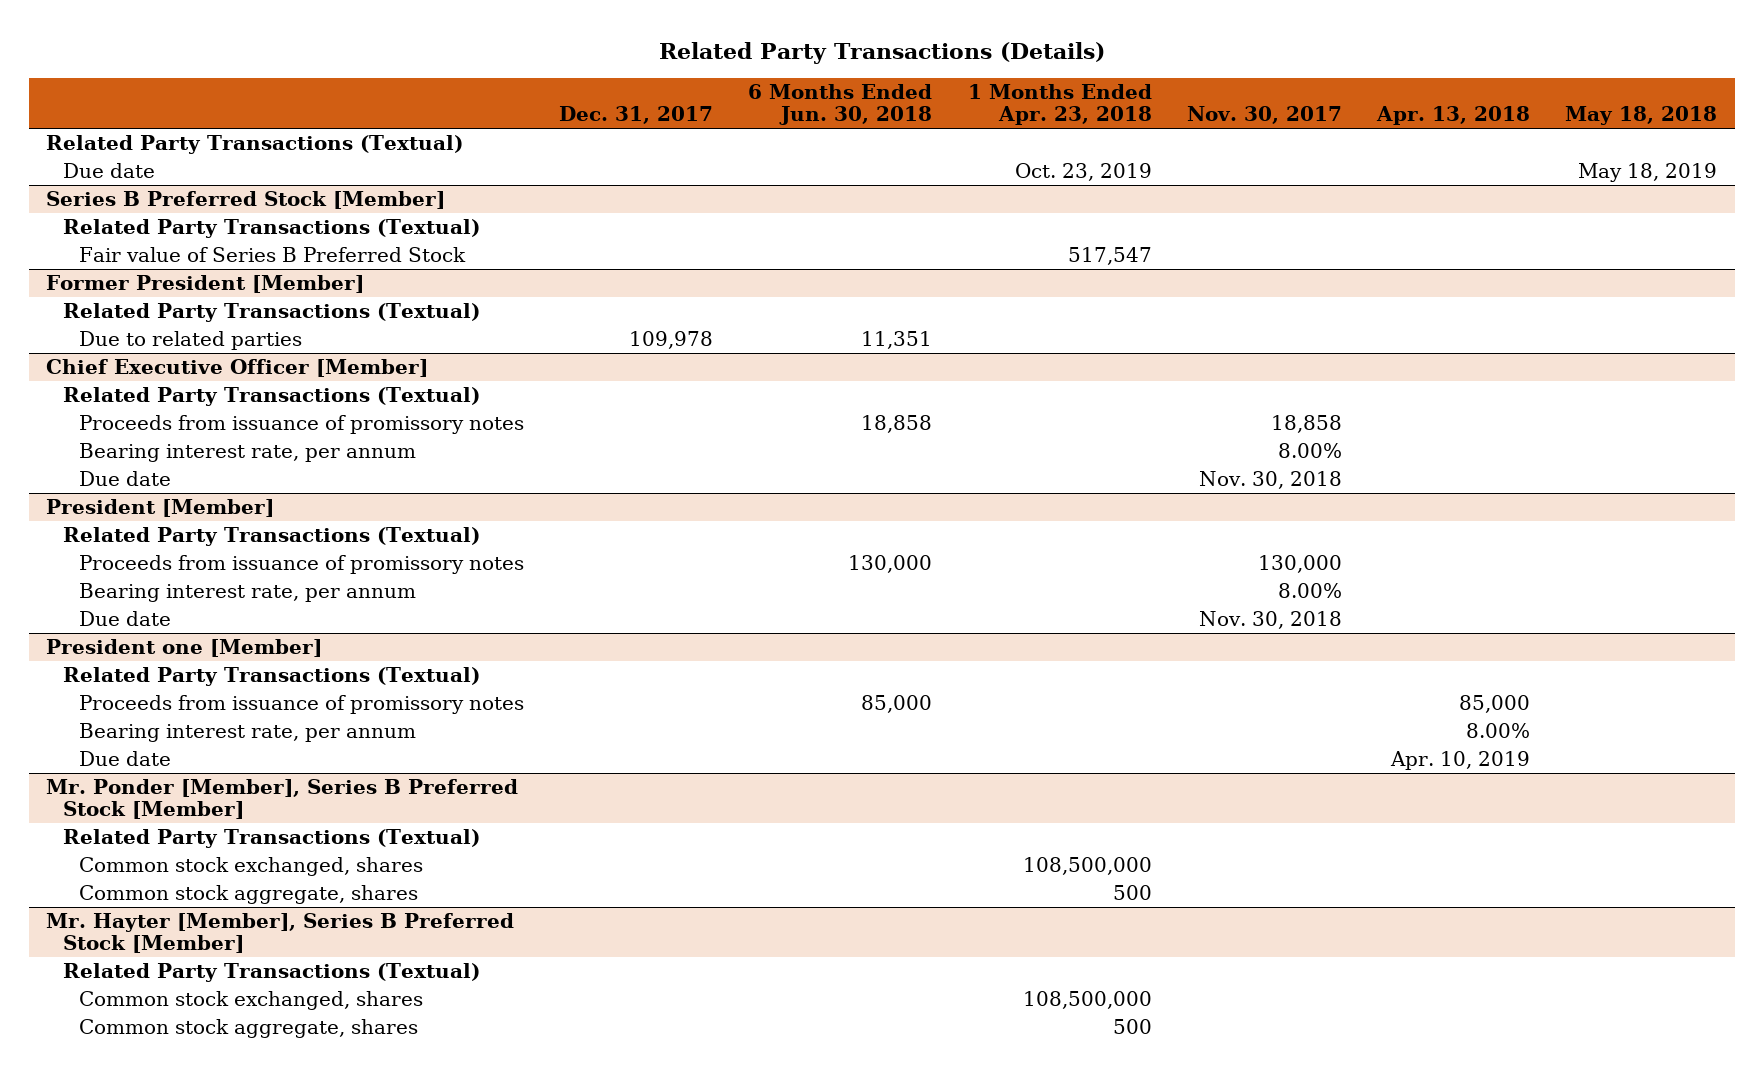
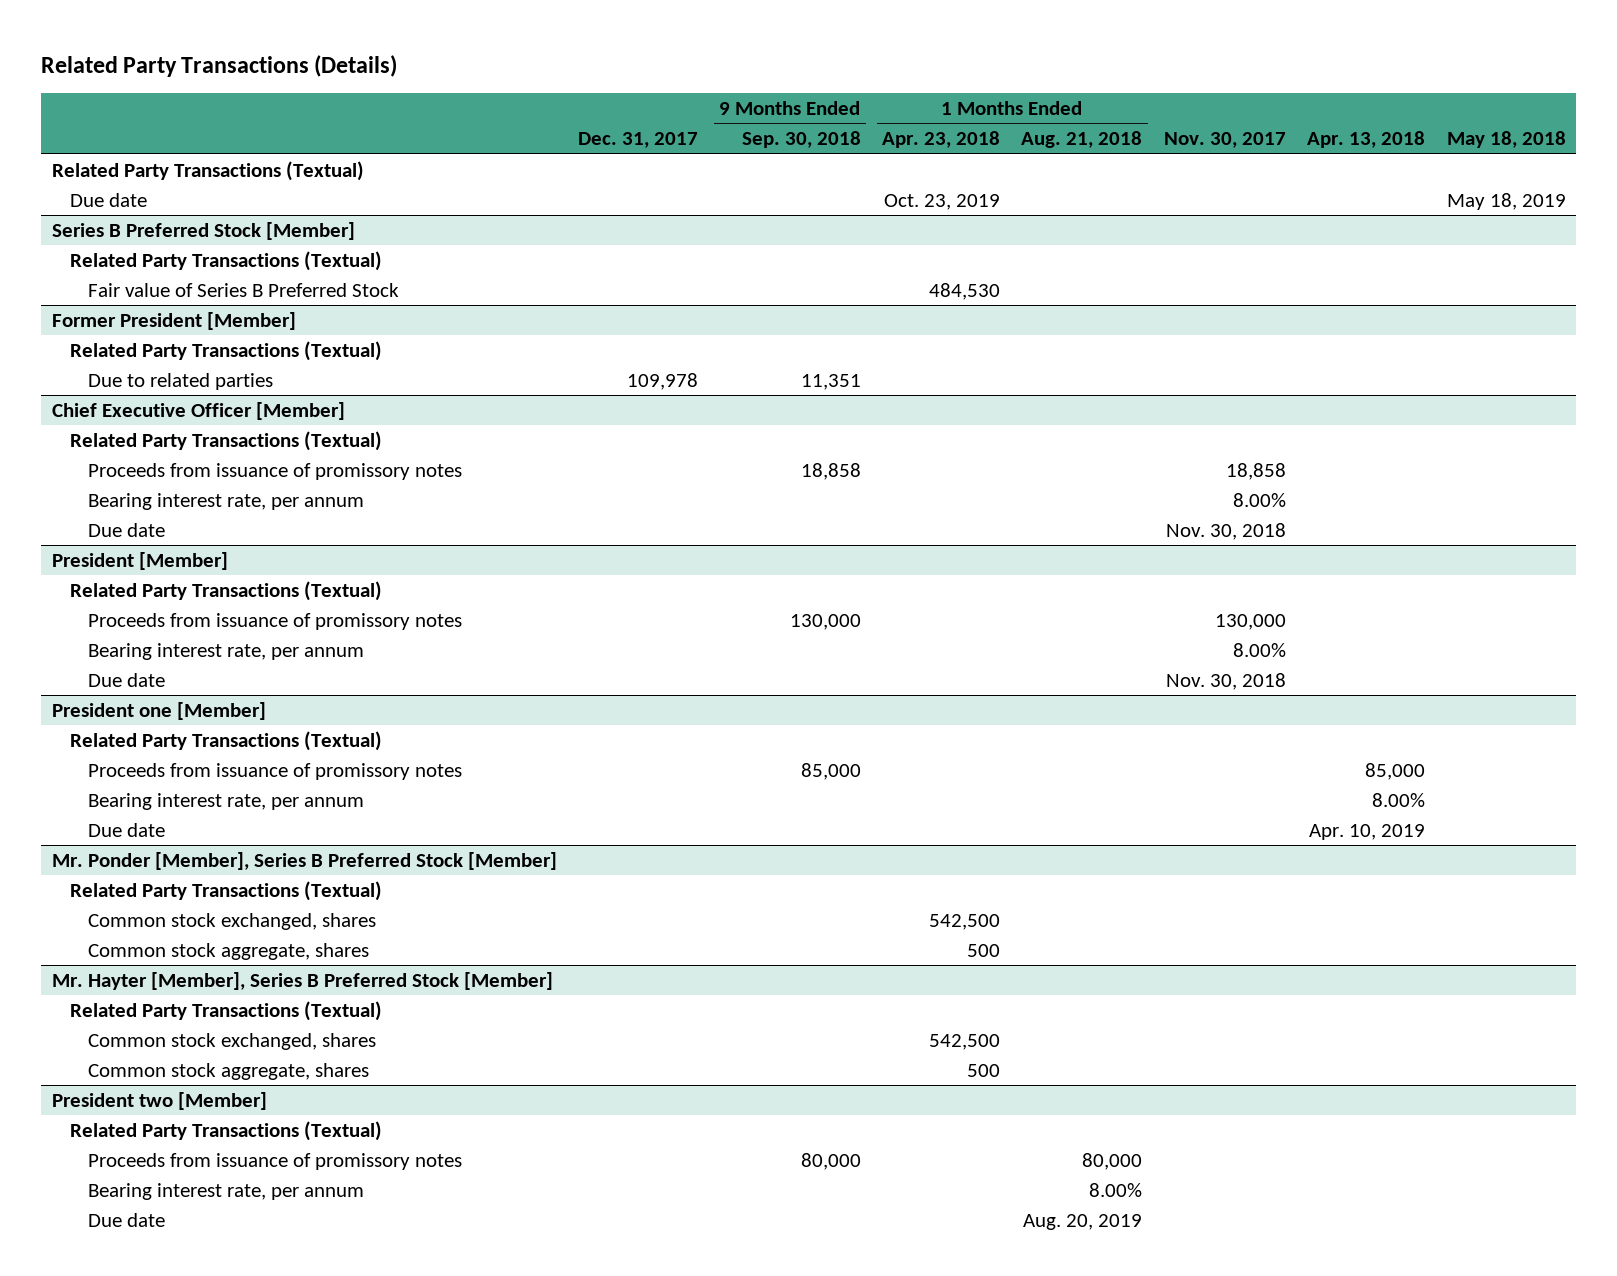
- | Dec. 31, 2017 | 6 Months Ended Jun. 30, 2018 | 1 Months Ended Apr. 23, 2018 | Nov. 30, 2017 | Apr. 13, 2018 | May 18, 2018
+ | Dec. 31, 2017 | 9 Months Ended Sep. 30, 2018 | 1 Months Ended Apr. 23, 2018 | 1 Months Ended Aug. 21, 2018 | Nov. 30, 2017 | Apr. 13, 2018 | May 18, 2018
@ Series B Preferred Stock [Member]
- Fair value of Series B Preferred Stock | | | 517,547 | | |
+ Fair value of Series B Preferred Stock | | | 484,530 | | | |
@ Mr. Ponder [Member], Series B Preferred Stock [Member]
- Common stock exchanged, shares | | | 108,500,000 | | |
+ Common stock exchanged, shares | | | 542,500 | | | |
@ Mr. Hayter [Member], Series B Preferred Stock [Member]
- Common stock exchanged, shares | | | 108,500,000 | | |
+ Common stock exchanged, shares | | | 542,500 | | | |
+ President two [Member]
+ Related Party Transactions (Textual)
+ Proceeds from issuance of promissory notes | | 80,000 | | 80,000 | | |
+ Bearing interest rate, per annum | | | | 8.00% | | |
+ Due date | | | | Aug. 20, 2019 | | |

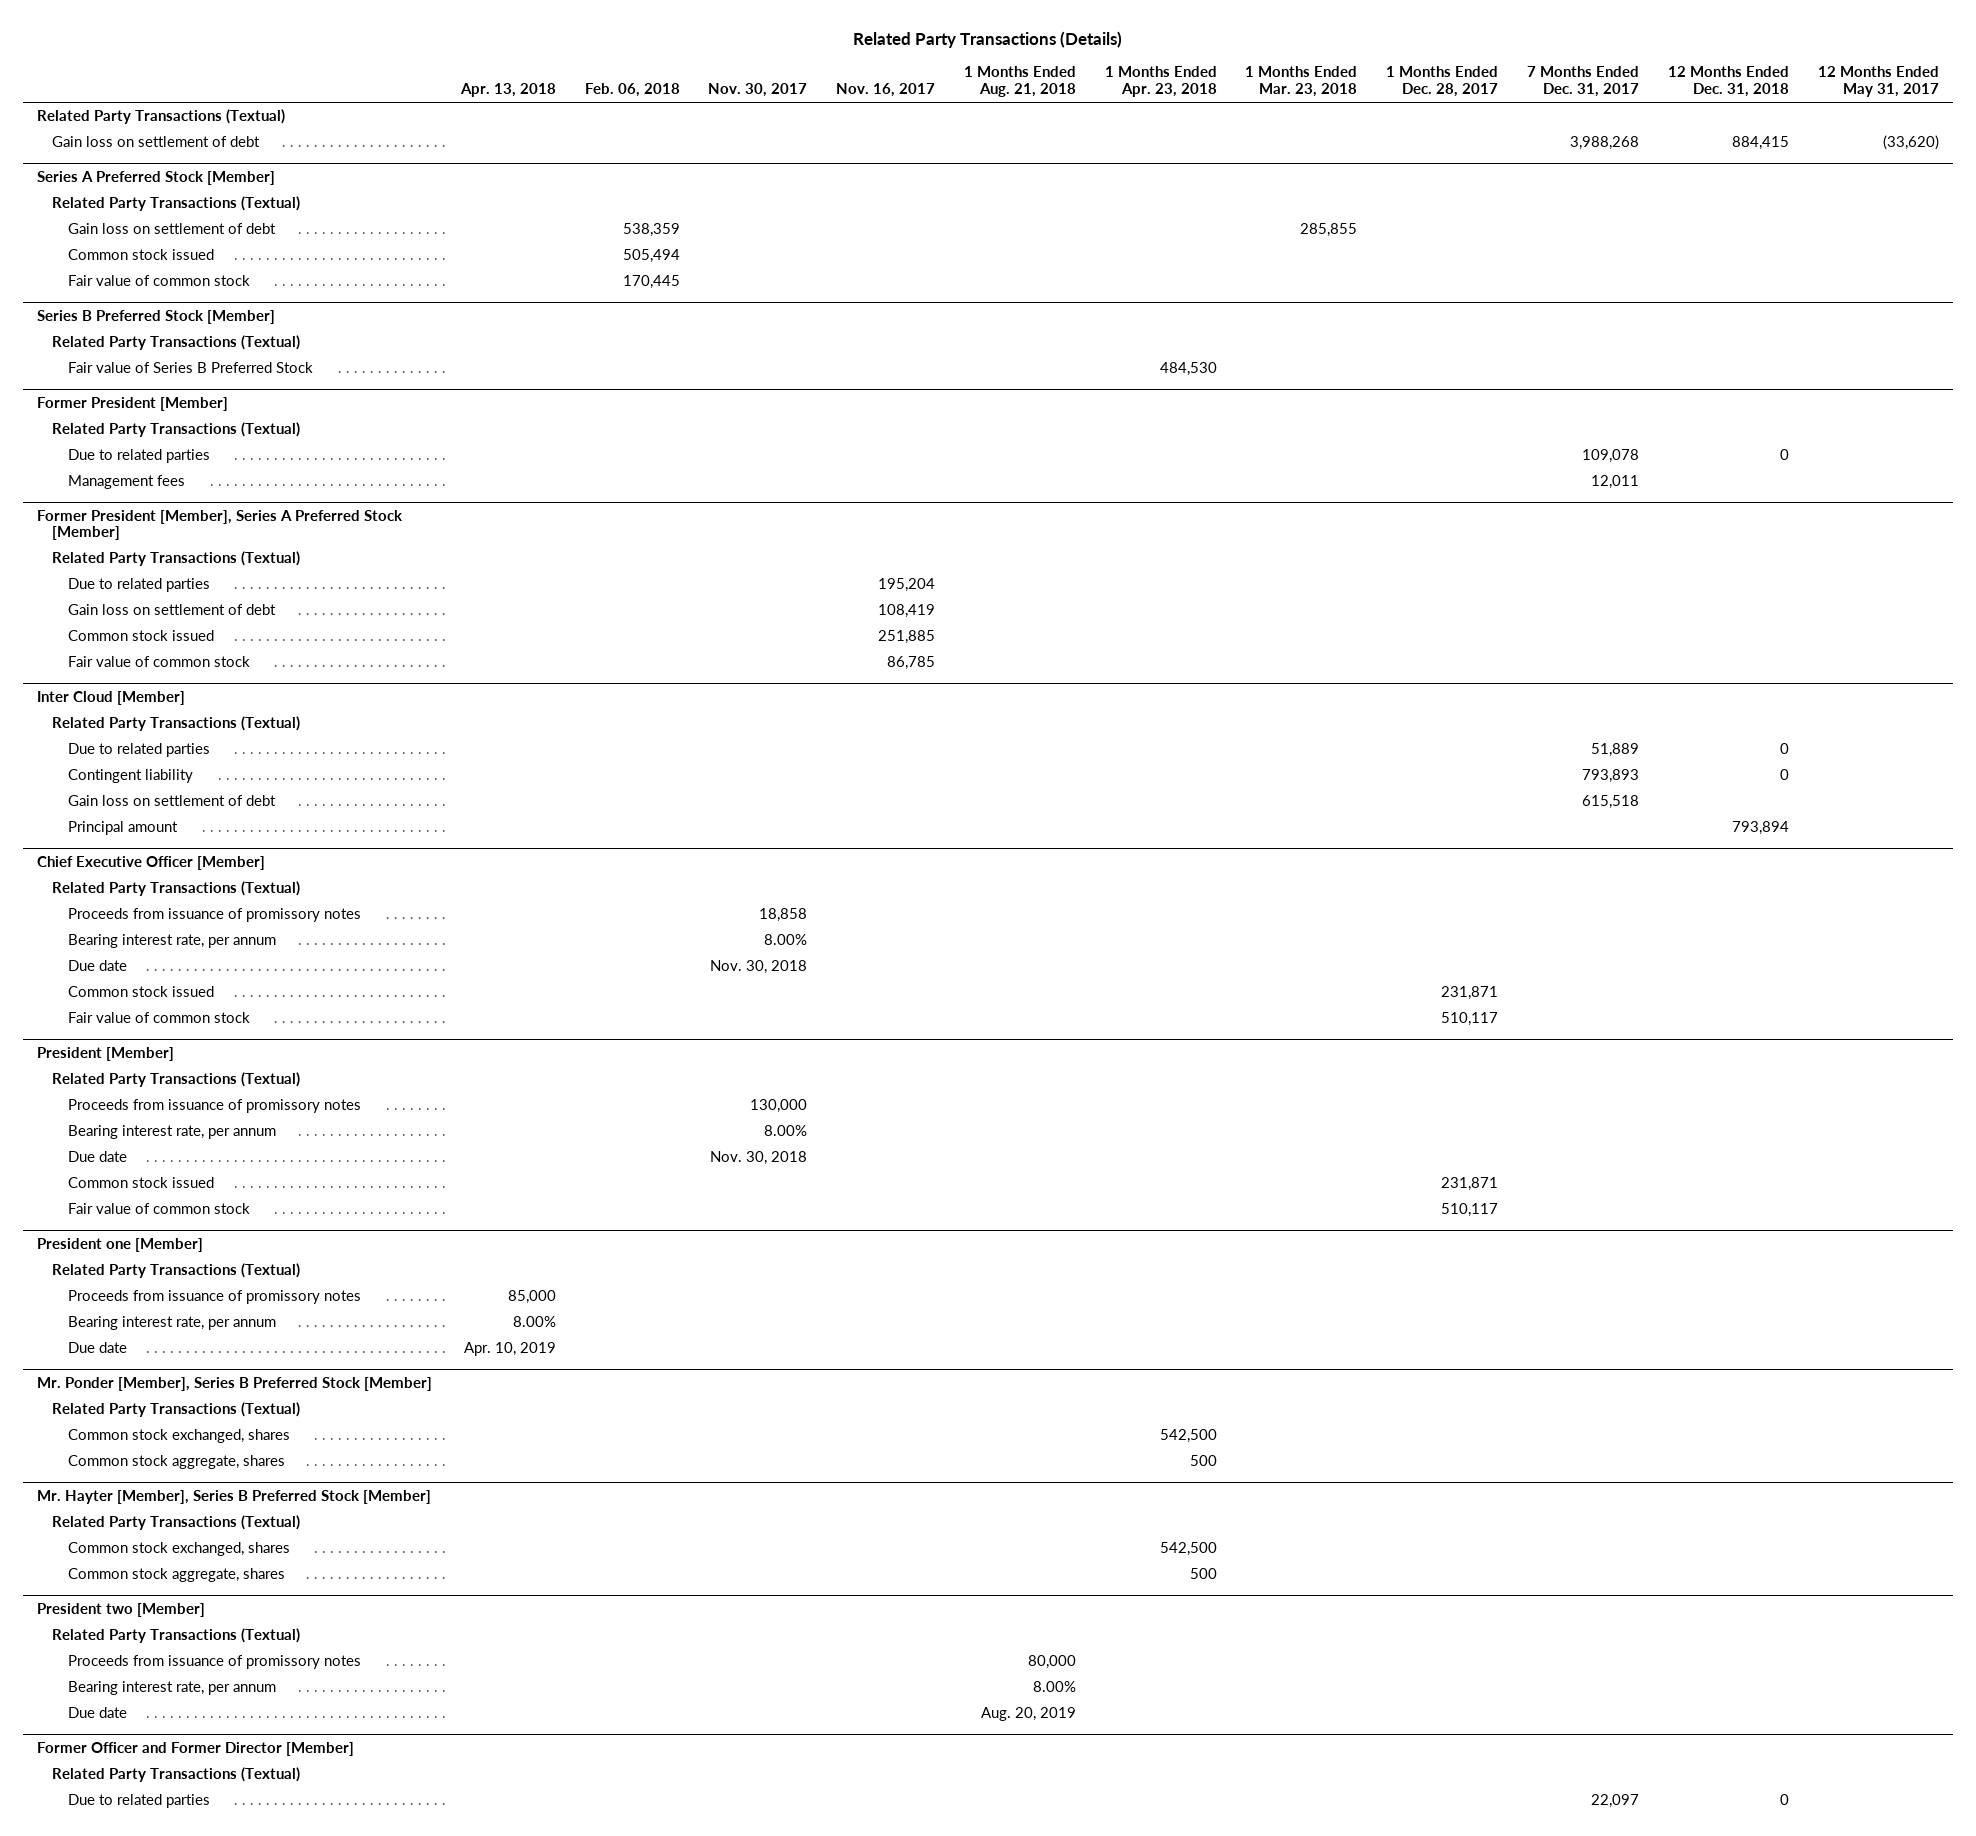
- | Dec. 31, 2017 | 9 Months Ended Sep. 30, 2018 | 1 Months Ended Apr. 23, 2018 | 1 Months Ended Aug. 21, 2018 | Nov. 30, 2017 | Apr. 13, 2018 | May 18, 2018
+ | Apr. 13, 2018 | Feb. 06, 2018 | Nov. 30, 2017 | Nov. 16, 2017 | 1 Months Ended Aug. 21, 2018 | 1 Months Ended Apr. 23, 2018 | 1 Months Ended Mar. 23, 2018 | 1 Months Ended Dec. 28, 2017 | 7 Months Ended Dec. 31, 2017 | 12 Months Ended Dec. 31, 2018 | 12 Months Ended May 31, 2017
- Due date | | | Oct. 23, 2019 | | | | May 18, 2019
+ Gain loss on settlement of debt | | | | | | | | | 3,988,268 | 884,415 | (33,620)
+ Series A Preferred Stock [Member]
+ Related Party Transactions (Textual)
+ Gain loss on settlement of debt | | 538,359 | | | | | 285,855 | | | |
+ Common stock issued | | 505,494 | | | | | | | | |
+ Fair value of common stock | | 170,445 | | | | | | | | |
@ Former President [Member]
+ Management fees | | | | | | | | | 12,011 | |
+ Former President [Member], Series A Preferred Stock [Member]
+ Related Party Transactions (Textual)
+ Due to related parties | | | | 195,204 | | | | | | |
+ Gain loss on settlement of debt | | | | 108,419 | | | | | | |
+ Common stock issued | | | | 251,885 | | | | | | |
+ Fair value of common stock | | | | 86,785 | | | | | | |
+ Inter Cloud [Member]
+ Related Party Transactions (Textual)
+ Due to related parties | | | | | | | | | 51,889 | 0 |
+ Contingent liability | | | | | | | | | 793,893 | 0 |
+ Gain loss on settlement of debt | | | | | | | | | 615,518 | |
+ Principal amount | | | | | | | | | | 793,894 |
@ Chief Executive Officer [Member]
+ Common stock issued | | | | | | | | 231,871 | | |
+ Fair value of common stock | | | | | | | | 510,117 | | |
@ President [Member]
+ Common stock issued | | | | | | | | 231,871 | | |
+ Fair value of common stock | | | | | | | | 510,117 | | |
+ Former Officer and Former Director [Member]
+ Related Party Transactions (Textual)
+ Due to related parties | | | | | | | | | 22,097 | 0 |

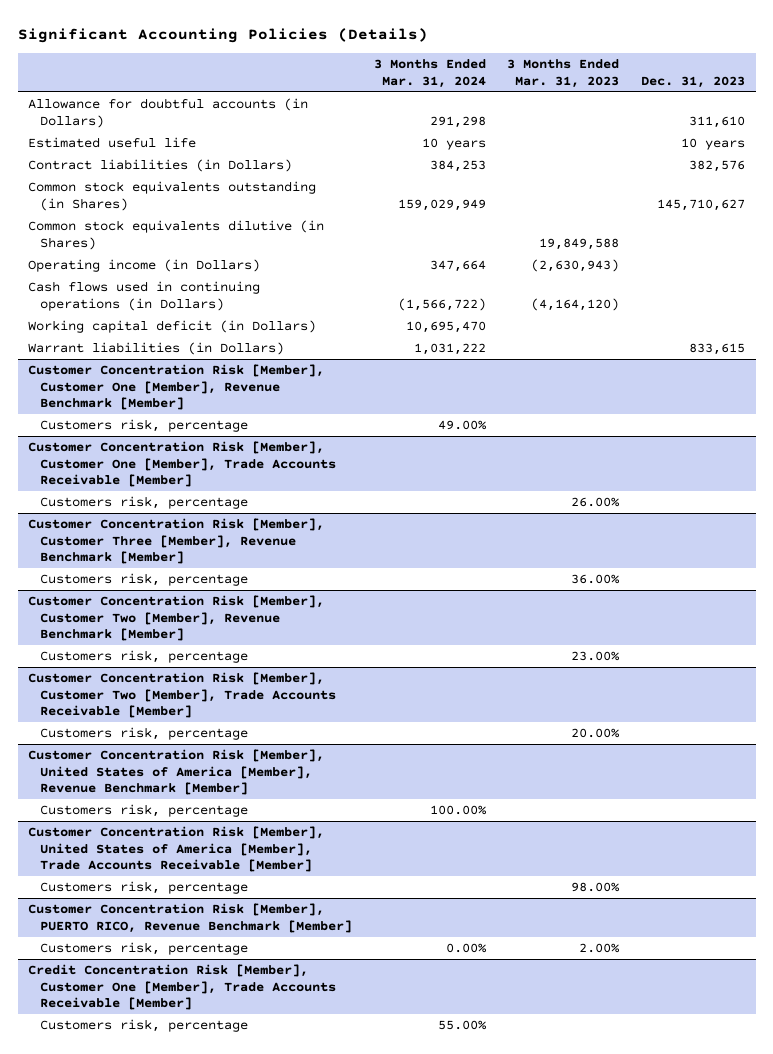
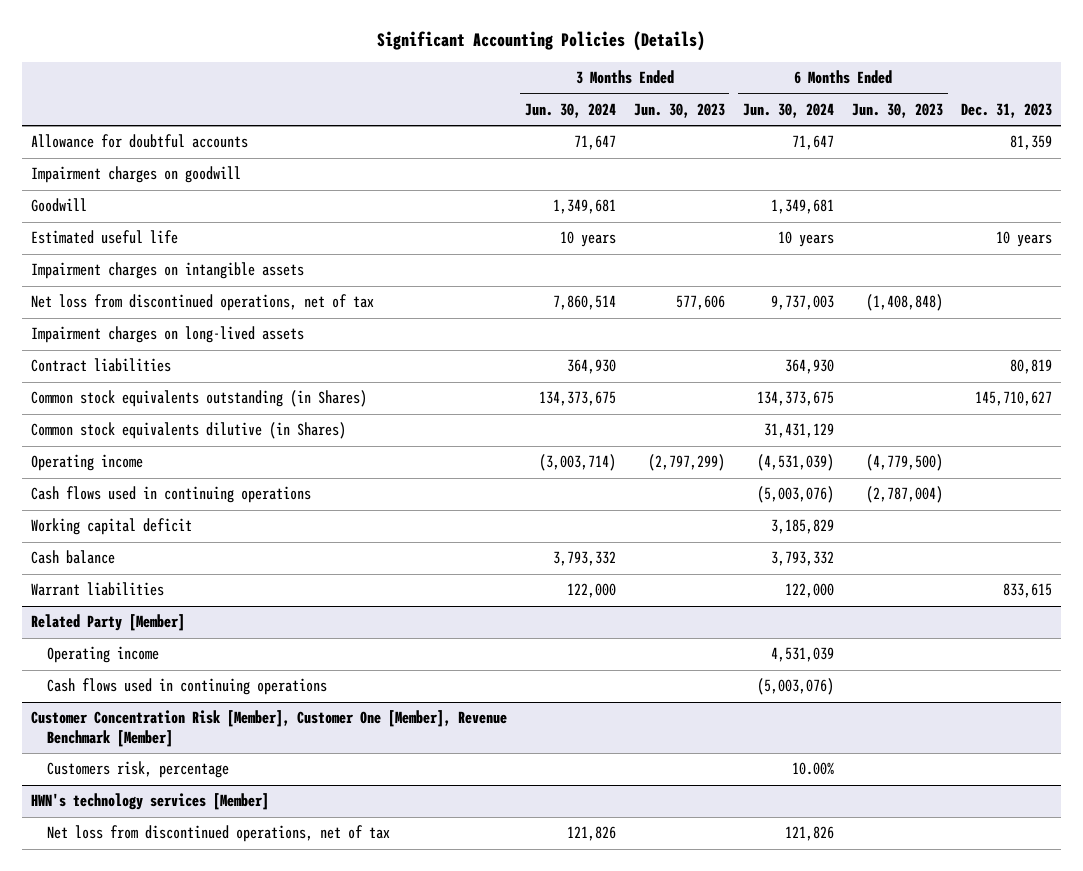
- | 3 Months Ended Mar. 31, 2024 | 3 Months Ended Mar. 31, 2023 | Dec. 31, 2023
+ | 3 Months Ended Jun. 30, 2024 | 3 Months Ended Jun. 30, 2023 | 6 Months Ended Jun. 30, 2024 | 6 Months Ended Jun. 30, 2023 | Dec. 31, 2023
- Allowance for doubtful accounts (in Dollars) | 291,298 | | 311,610
+ Allowance for doubtful accounts | 71,647 | | 71,647 | | 81,359
+ Impairment charges on goodwill
+ Goodwill | 1,349,681 | | 1,349,681 | |
- Contract liabilities (in Dollars) | 384,253 | | 382,576
+ Impairment charges on intangible assets
+ Net loss from discontinued operations, net of tax | 7,860,514 | 577,606 | 9,737,003 | (1,408,848) |
+ Impairment charges on long-lived assets
+ Contract liabilities | 364,930 | | 364,930 | | 80,819
- Operating income (in Dollars) | 347,664 | (2,630,943) |
- Cash flows used in continuing operations (in Dollars) | (1,566,722) | (4,164,120) |
- Working capital deficit (in Dollars) | 10,695,470 | |
- Warrant liabilities (in Dollars) | 1,031,222 | | 833,615
+ Operating income | (3,003,714) | (2,797,299) | (4,531,039) | (4,779,500) |
+ Cash flows used in continuing operations | | | (5,003,076) | (2,787,004) |
+ Working capital deficit | | | 3,185,829 | |
+ Cash balance | 3,793,332 | | 3,793,332 | |
+ Warrant liabilities | 122,000 | | 122,000 | | 833,615
+ Related Party [Member]
+ Operating income | | | 4,531,039 | |
+ Cash flows used in continuing operations | | | (5,003,076) | |
- Customer Concentration Risk [Member], Customer One [Member], Trade Accounts Receivable [Member]
- Customers risk, percentage | | 26.00% |
- Customer Concentration Risk [Member], Customer Three [Member], Revenue Benchmark [Member]
- Customers risk, percentage | | 36.00% |
- Customer Concentration Risk [Member], Customer Two [Member], Revenue Benchmark [Member]
- Customers risk, percentage | | 23.00% |
- Customer Concentration Risk [Member], Customer Two [Member], Trade Accounts Receivable [Member]
- Customers risk, percentage | | 20.00% |
- Customer Concentration Risk [Member], United States of America [Member], Revenue Benchmark [Member]
- Customers risk, percentage | 100.00% | |
- Customer Concentration Risk [Member], United States of America [Member], Trade Accounts Receivable [Member]
- Customers risk, percentage | | 98.00% |
- Customer Concentration Risk [Member], PUERTO RICO, Revenue Benchmark [Member]
- Customers risk, percentage | 0.00% | 2.00% |
- Credit Concentration Risk [Member], Customer One [Member], Trade Accounts Receivable [Member]
- Customers risk, percentage | 55.00% | |
+ HWN's technology services [Member]
+ Net loss from discontinued operations, net of tax | 121,826 | | 121,826 | |

